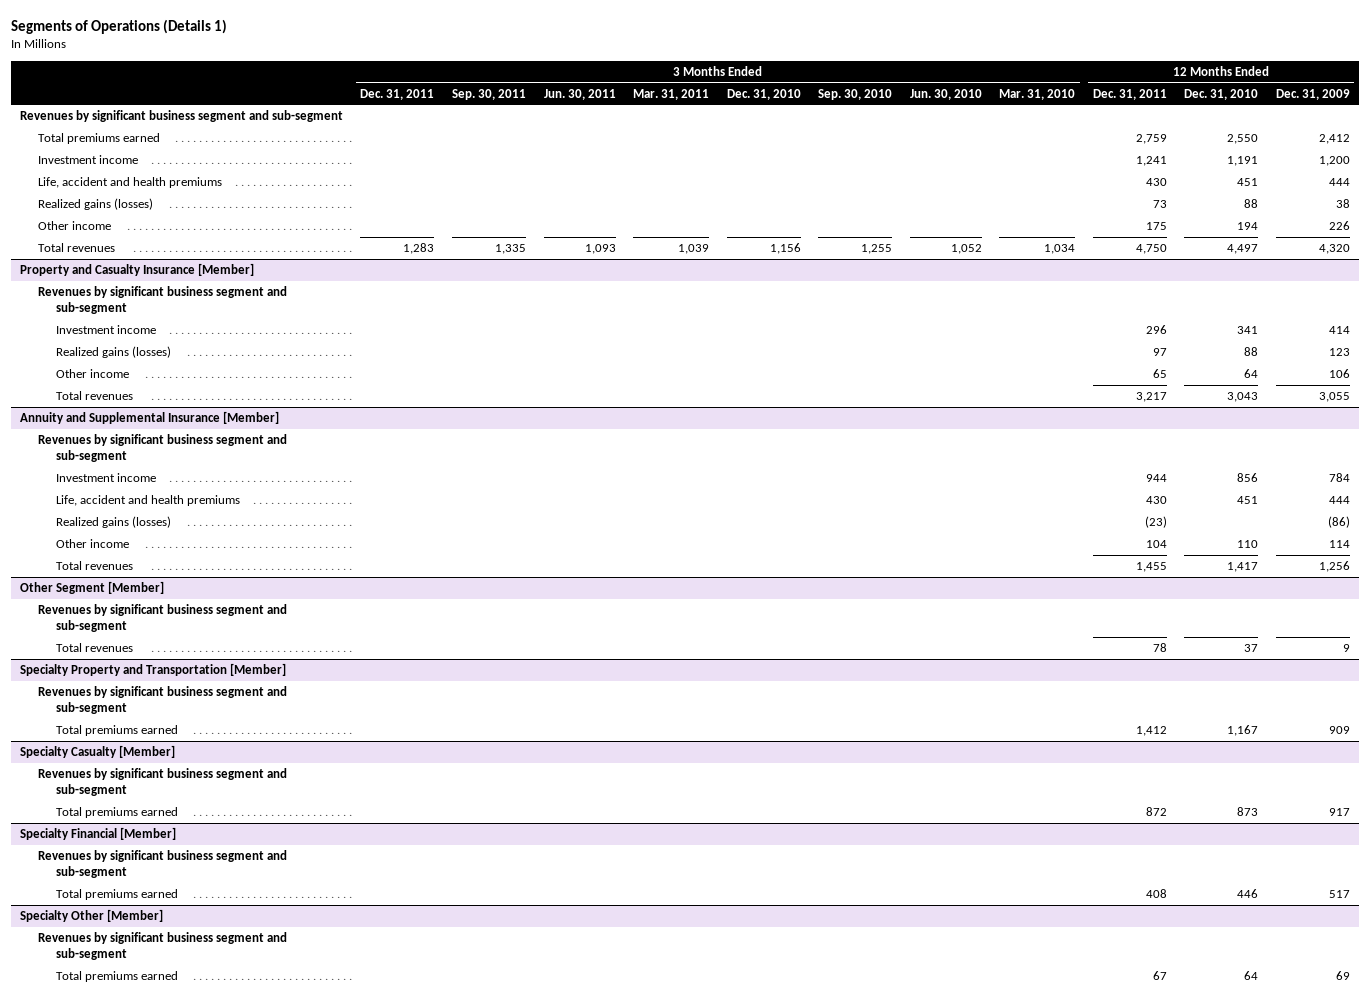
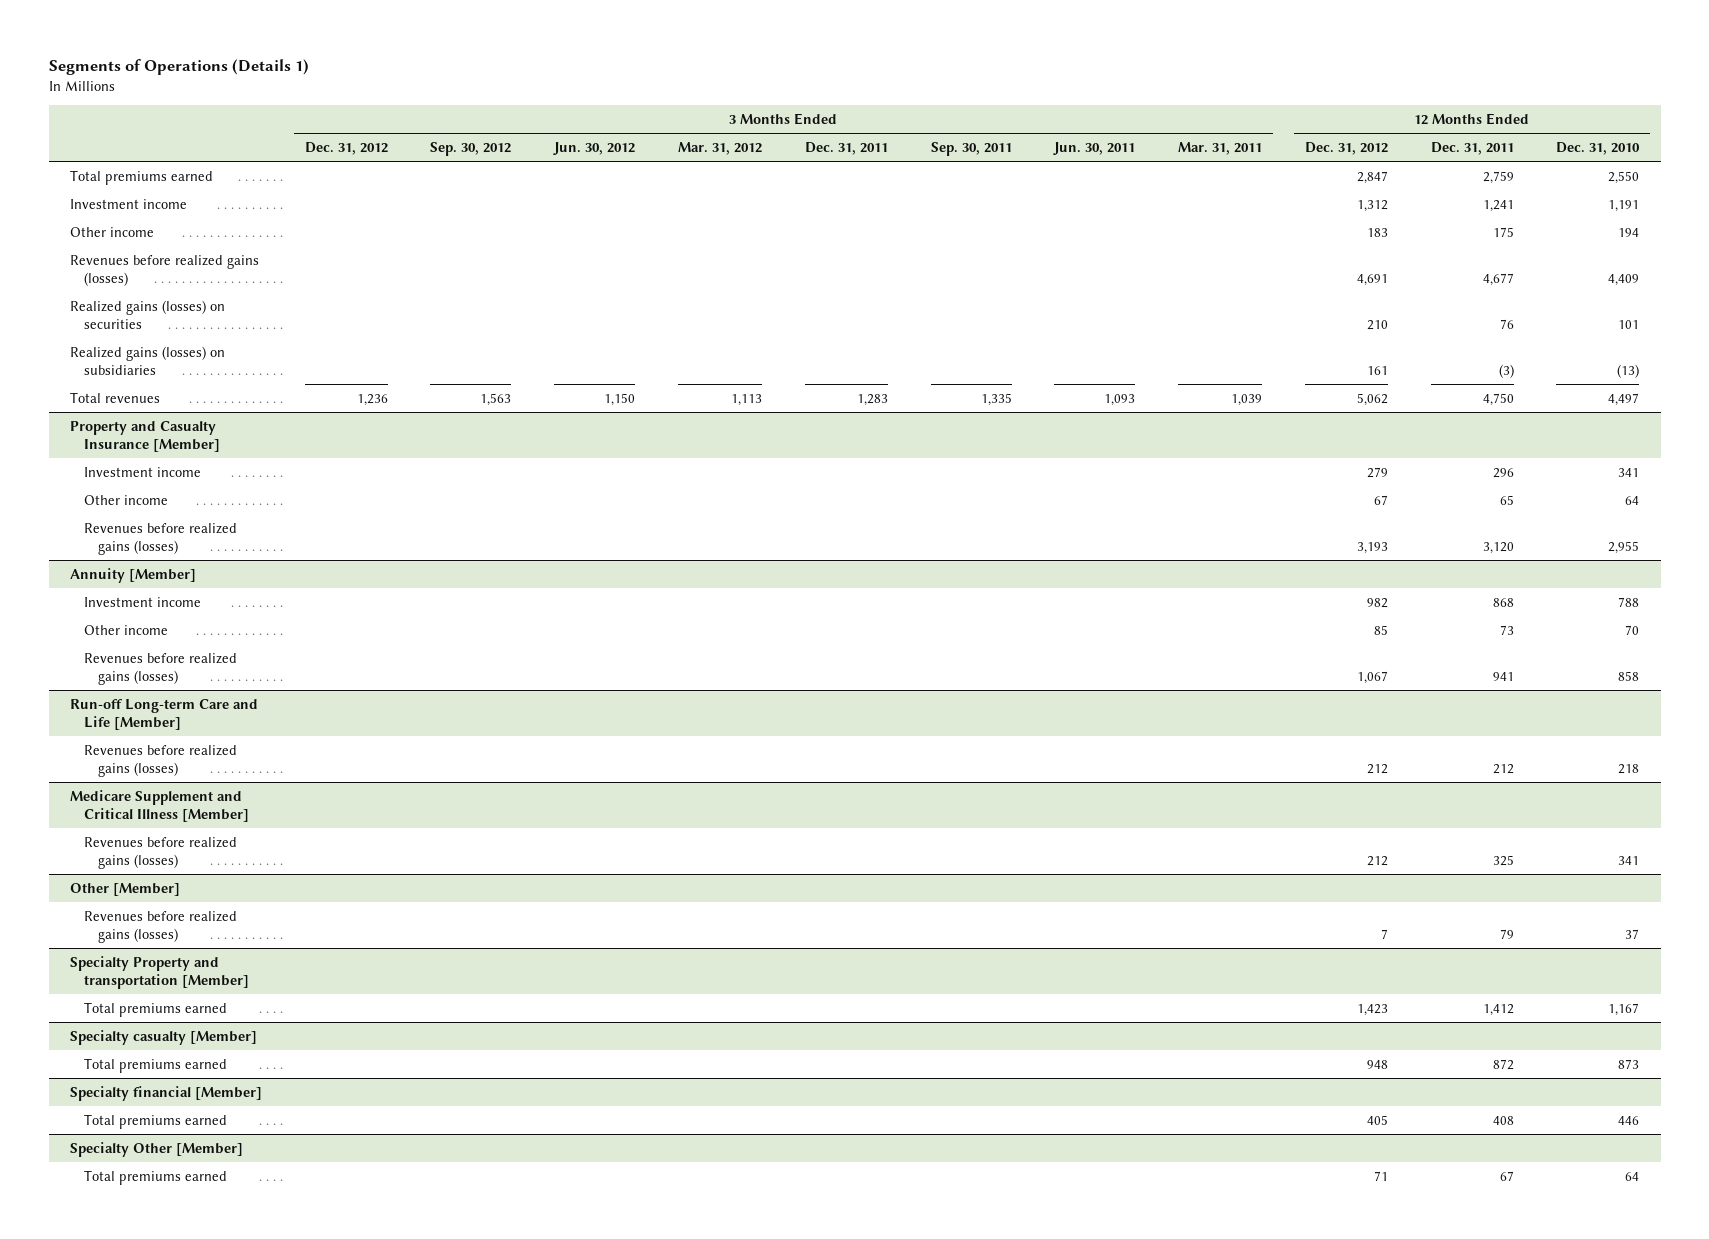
- | 3 Months Ended Dec. 31, 2011 | 3 Months Ended Sep. 30, 2011 | 3 Months Ended Jun. 30, 2011 | 3 Months Ended Mar. 31, 2011 | 3 Months Ended Dec. 31, 2010 | 3 Months Ended Sep. 30, 2010 | 3 Months Ended Jun. 30, 2010 | 3 Months Ended Mar. 31, 2010 | 12 Months Ended Dec. 31, 2011 | 12 Months Ended Dec. 31, 2010 | 12 Months Ended Dec. 31, 2009
+ | 3 Months Ended Dec. 31, 2012 | 3 Months Ended Sep. 30, 2012 | 3 Months Ended Jun. 30, 2012 | 3 Months Ended Mar. 31, 2012 | 3 Months Ended Dec. 31, 2011 | 3 Months Ended Sep. 30, 2011 | 3 Months Ended Jun. 30, 2011 | 3 Months Ended Mar. 31, 2011 | 12 Months Ended Dec. 31, 2012 | 12 Months Ended Dec. 31, 2011 | 12 Months Ended Dec. 31, 2010
- Revenues by significant business segment and sub-segment
- Life, accident and health premiums | | | | | | | | | 430 | 451 | 444
- Realized gains (losses) | | | | | | | | | 73 | 88 | 38
+ Revenues before realized gains (losses) | | | | | | | | | 4,691 | 4,677 | 4,409
+ Realized gains (losses) on securities | | | | | | | | | 210 | 76 | 101
+ Realized gains (losses) on subsidiaries | | | | | | | | | 161 | (3) | (13)
@ Property and Casualty Insurance [Member]
- Revenues by significant business segment and sub-segment
- Realized gains (losses) | | | | | | | | | 97 | 88 | 123
- Total revenues | | | | | | | | | 3,217 | 3,043 | 3,055
- Annuity and Supplemental Insurance [Member]
- Revenues by significant business segment and sub-segment
- Investment income | | | | | | | | | 944 | 856 | 784
- Life, accident and health premiums | | | | | | | | | 430 | 451 | 444
- Realized gains (losses) | | | | | | | | | (23) | | (86)
- Other income | | | | | | | | | 104 | 110 | 114
- Total revenues | | | | | | | | | 1,455 | 1,417 | 1,256
- Other Segment [Member]
- Revenues by significant business segment and sub-segment
- Total revenues | | | | | | | | | 78 | 37 | 9
- Specialty Property and Transportation [Member]
- Revenues by significant business segment and sub-segment
@ Property and Casualty Insurance [Member]
+ Revenues before realized gains (losses) | | | | | | | | | 3,193 | 3,120 | 2,955
+ Annuity [Member]
+ Investment income | | | | | | | | | 982 | 868 | 788
+ Other income | | | | | | | | | 85 | 73 | 70
+ Revenues before realized gains (losses) | | | | | | | | | 1,067 | 941 | 858
+ Run-off Long-term Care and Life [Member]
+ Revenues before realized gains (losses) | | | | | | | | | 212 | 212 | 218
+ Medicare Supplement and Critical Illness [Member]
+ Revenues before realized gains (losses) | | | | | | | | | 212 | 325 | 341
+ Other [Member]
+ Revenues before realized gains (losses) | | | | | | | | | 7 | 79 | 37
+ Specialty Property and transportation [Member]
- Specialty Casualty [Member]
- Revenues by significant business segment and sub-segment
+ Specialty casualty [Member]
- Specialty Financial [Member]
- Revenues by significant business segment and sub-segment
+ Specialty financial [Member]
@ Specialty Other [Member]
- Revenues by significant business segment and sub-segment

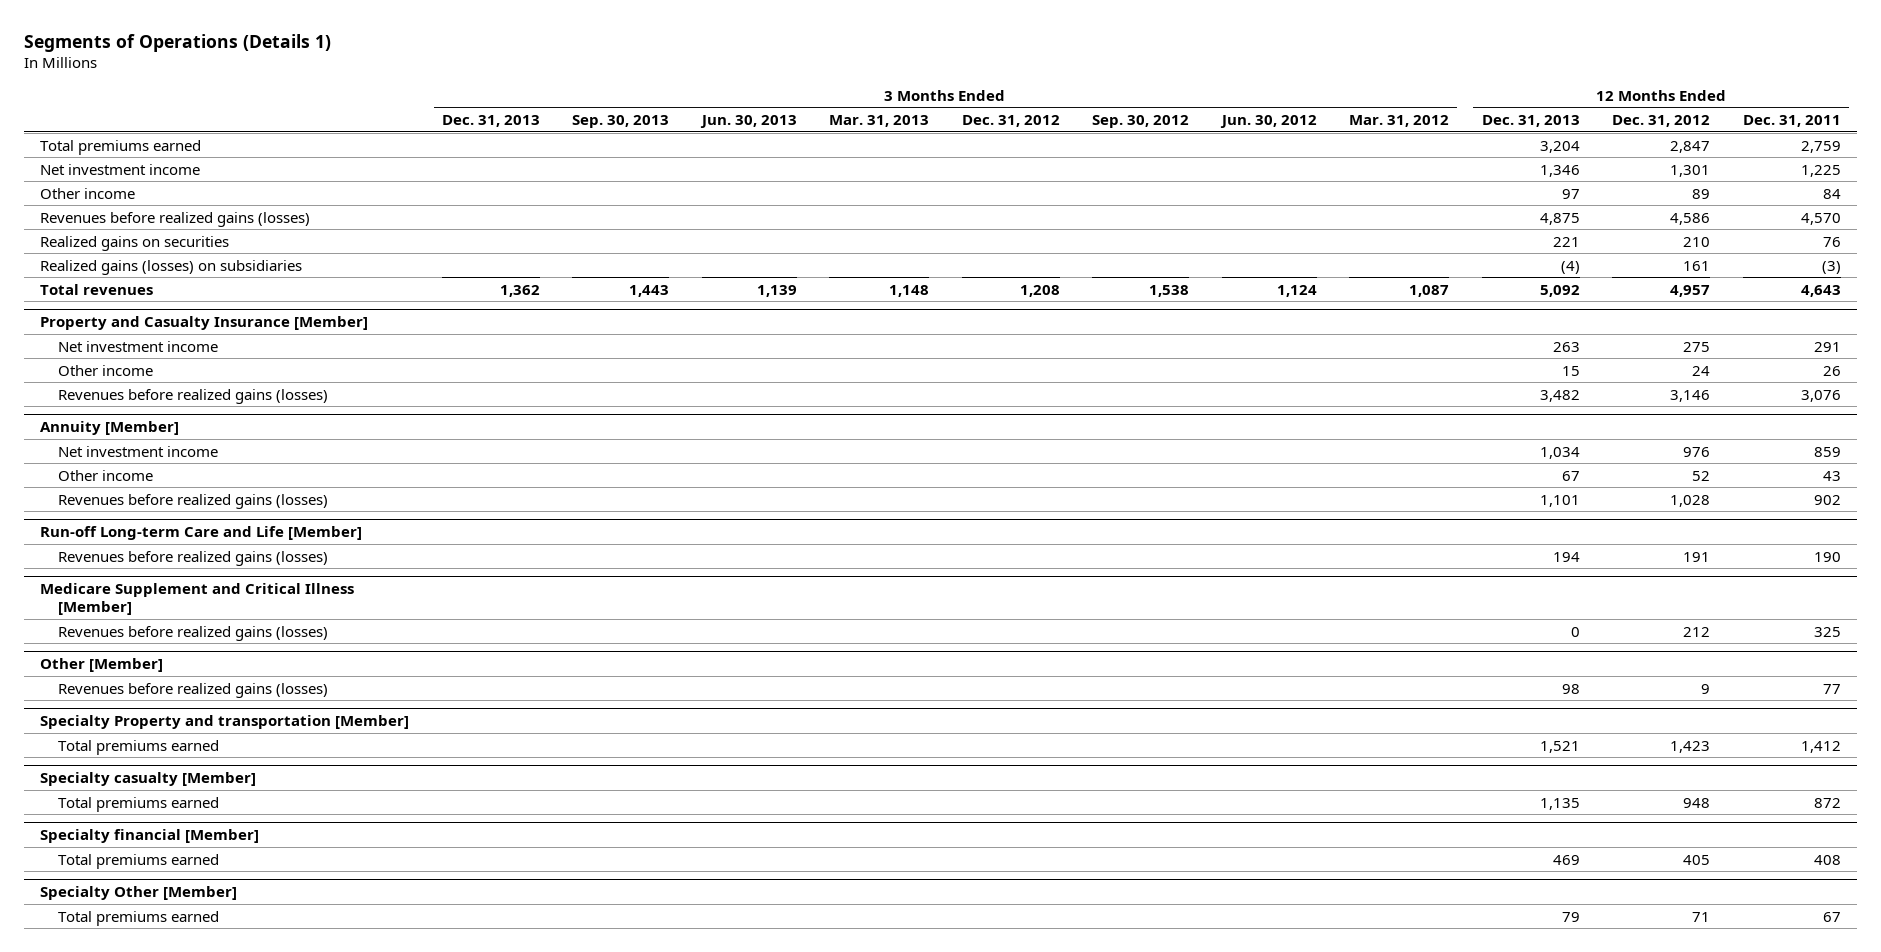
- | 3 Months Ended Dec. 31, 2012 | 3 Months Ended Sep. 30, 2012 | 3 Months Ended Jun. 30, 2012 | 3 Months Ended Mar. 31, 2012 | 3 Months Ended Dec. 31, 2011 | 3 Months Ended Sep. 30, 2011 | 3 Months Ended Jun. 30, 2011 | 3 Months Ended Mar. 31, 2011 | 12 Months Ended Dec. 31, 2012 | 12 Months Ended Dec. 31, 2011 | 12 Months Ended Dec. 31, 2010
+ | 3 Months Ended Dec. 31, 2013 | 3 Months Ended Sep. 30, 2013 | 3 Months Ended Jun. 30, 2013 | 3 Months Ended Mar. 31, 2013 | 3 Months Ended Dec. 31, 2012 | 3 Months Ended Sep. 30, 2012 | 3 Months Ended Jun. 30, 2012 | 3 Months Ended Mar. 31, 2012 | 12 Months Ended Dec. 31, 2013 | 12 Months Ended Dec. 31, 2012 | 12 Months Ended Dec. 31, 2011
- Investment income | | | | | | | | | 1,312 | 1,241 | 1,191
- Other income | | | | | | | | | 183 | 175 | 194
- Revenues before realized gains (losses) | | | | | | | | | 4,691 | 4,677 | 4,409
- Realized gains (losses) on securities | | | | | | | | | 210 | 76 | 101
+ Net investment income | | | | | | | | | 1,346 | 1,301 | 1,225
+ Other income | | | | | | | | | 97 | 89 | 84
+ Revenues before realized gains (losses) | | | | | | | | | 4,875 | 4,586 | 4,570
+ Realized gains on securities | | | | | | | | | 221 | 210 | 76
- Total revenues | 1,236 | 1,563 | 1,150 | 1,113 | 1,283 | 1,335 | 1,093 | 1,039 | 5,062 | 4,750 | 4,497
+ Total revenues | 1,362 | 1,443 | 1,139 | 1,148 | 1,208 | 1,538 | 1,124 | 1,087 | 5,092 | 4,957 | 4,643
@ Property and Casualty Insurance [Member]
- Investment income | | | | | | | | | 279 | 296 | 341
- Other income | | | | | | | | | 67 | 65 | 64
- Revenues before realized gains (losses) | | | | | | | | | 3,193 | 3,120 | 2,955
+ Net investment income | | | | | | | | | 263 | 275 | 291
+ Other income | | | | | | | | | 15 | 24 | 26
+ Revenues before realized gains (losses) | | | | | | | | | 3,482 | 3,146 | 3,076
@ Annuity [Member]
- Investment income | | | | | | | | | 982 | 868 | 788
- Other income | | | | | | | | | 85 | 73 | 70
- Revenues before realized gains (losses) | | | | | | | | | 1,067 | 941 | 858
+ Net investment income | | | | | | | | | 1,034 | 976 | 859
+ Other income | | | | | | | | | 67 | 52 | 43
+ Revenues before realized gains (losses) | | | | | | | | | 1,101 | 1,028 | 902
@ Run-off Long-term Care and Life [Member]
- Revenues before realized gains (losses) | | | | | | | | | 212 | 212 | 218
+ Revenues before realized gains (losses) | | | | | | | | | 194 | 191 | 190
@ Other [Member]
- Revenues before realized gains (losses) | | | | | | | | | 7 | 79 | 37
+ Revenues before realized gains (losses) | | | | | | | | | 98 | 9 | 77

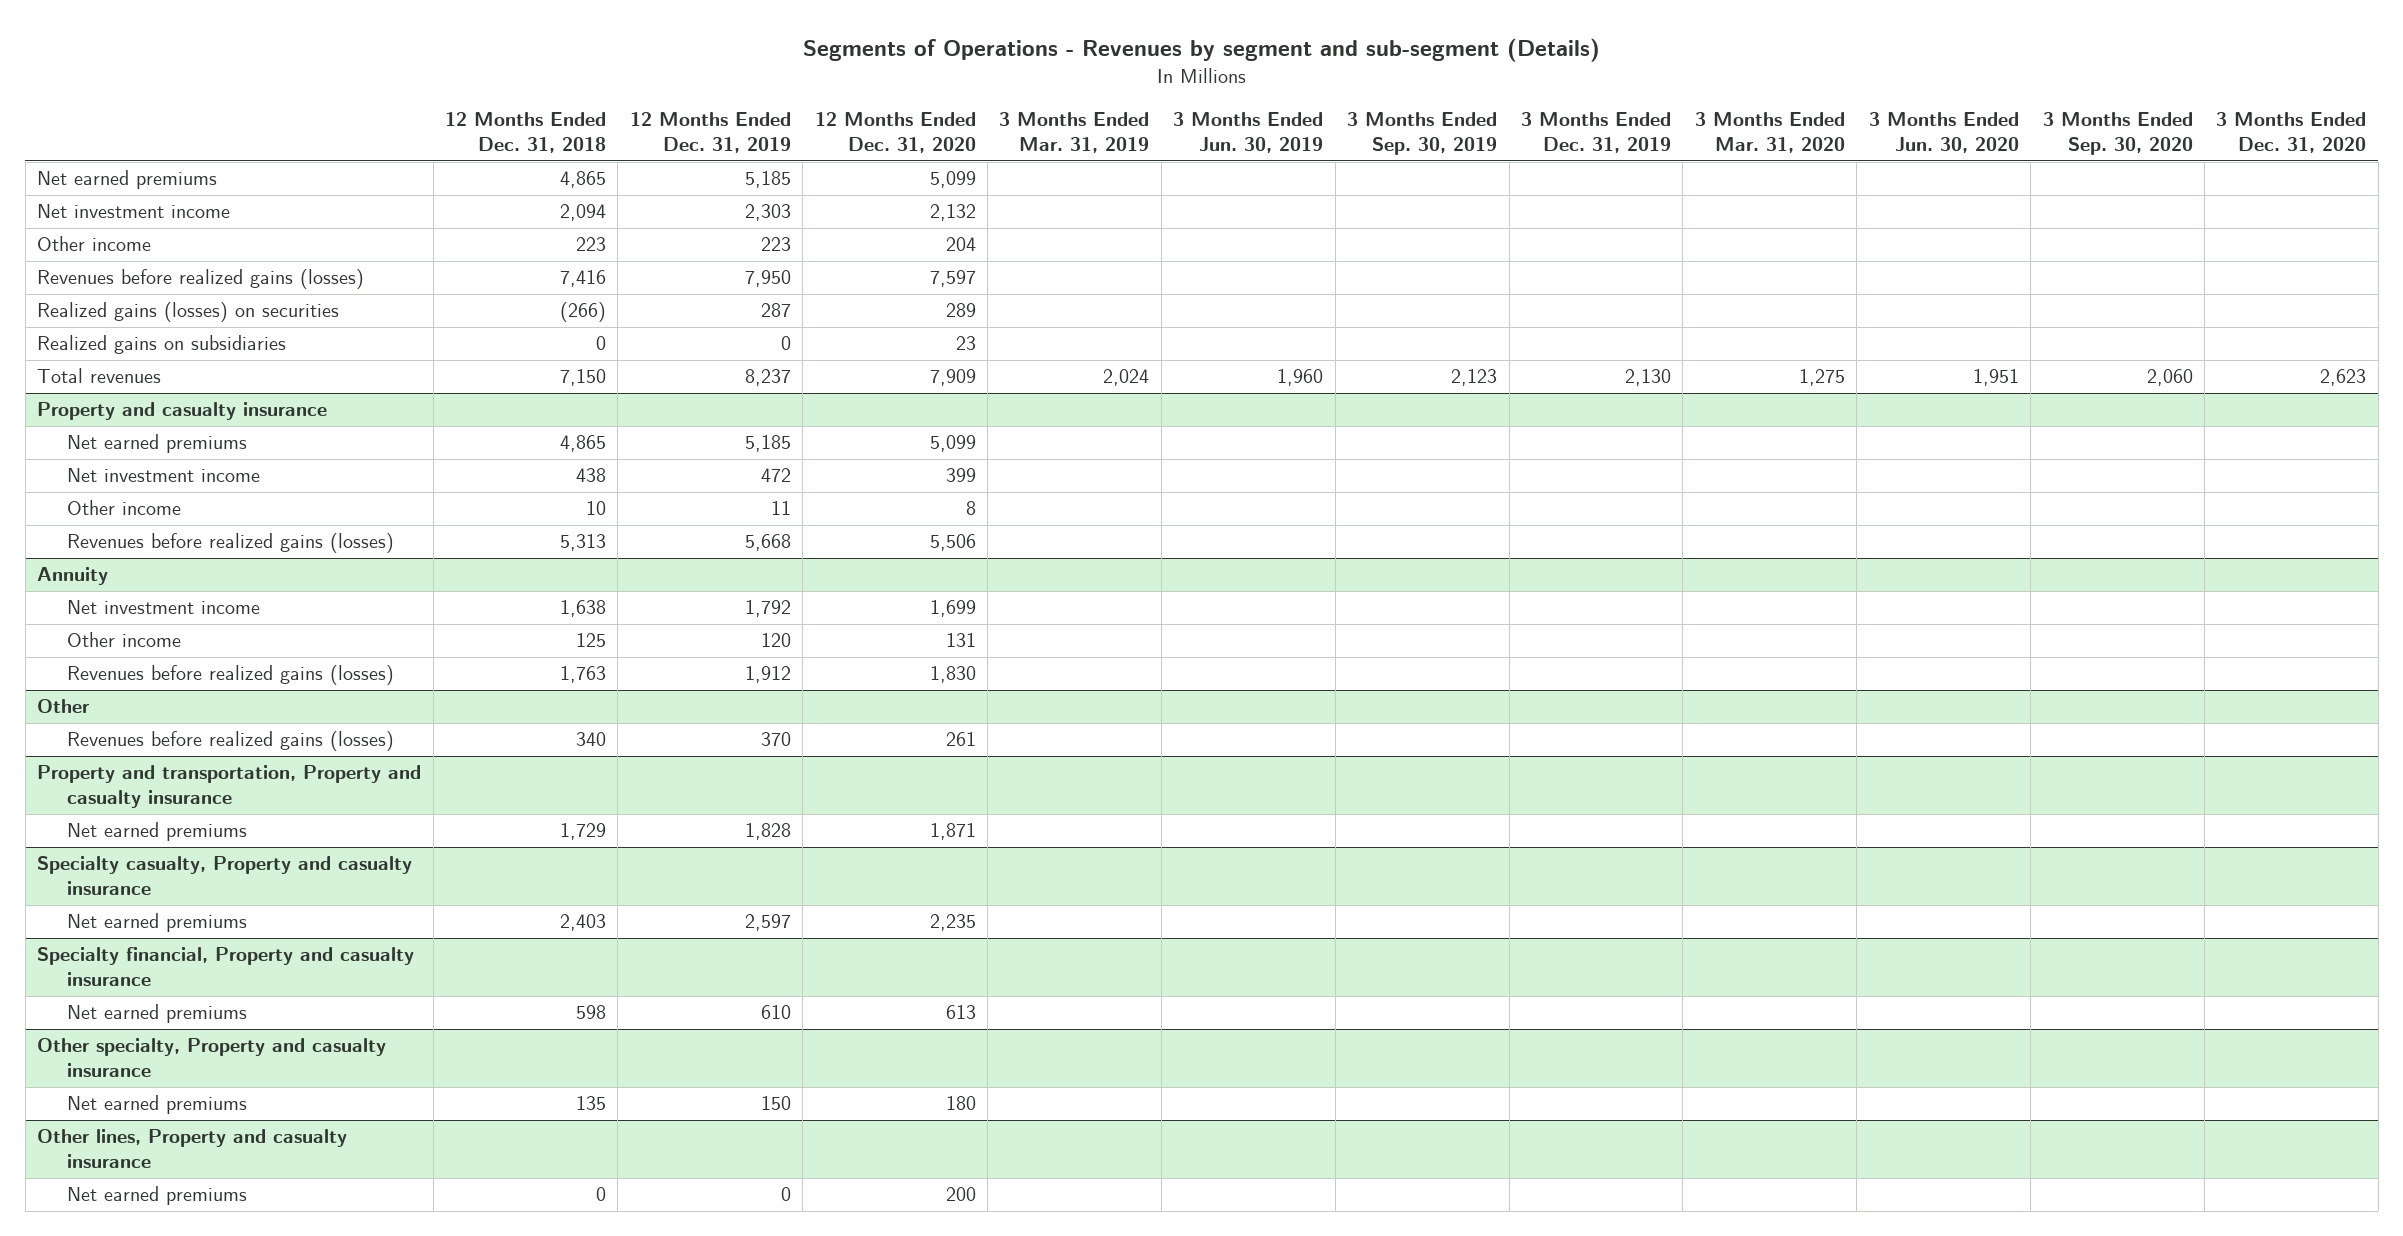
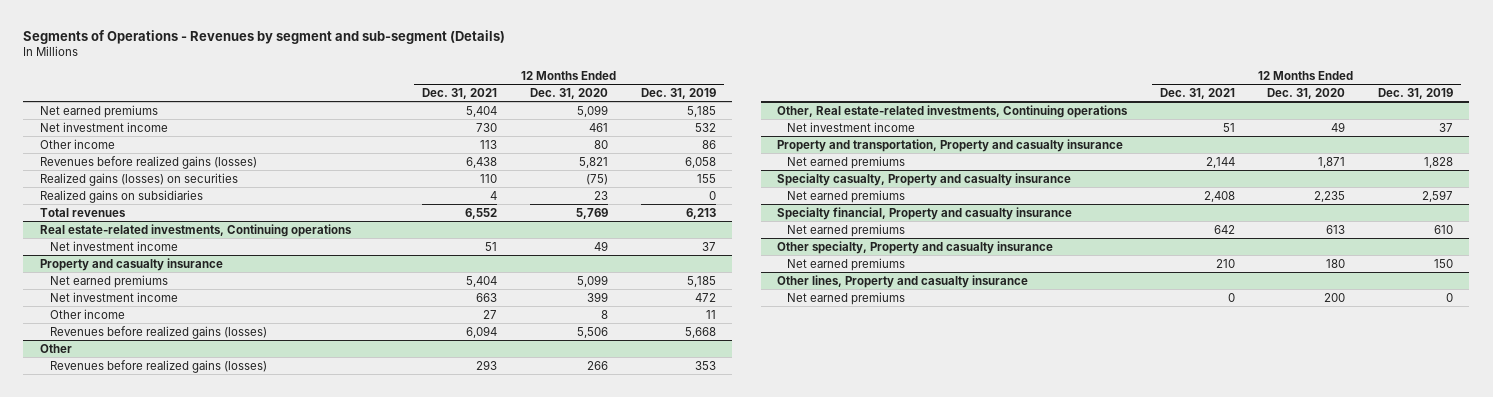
- | 12 Months Ended Dec. 31, 2018 | 12 Months Ended Dec. 31, 2019 | 12 Months Ended Dec. 31, 2020 | 3 Months Ended Mar. 31, 2019 | 3 Months Ended Jun. 30, 2019 | 3 Months Ended Sep. 30, 2019 | 3 Months Ended Dec. 31, 2019 | 3 Months Ended Mar. 31, 2020 | 3 Months Ended Jun. 30, 2020 | 3 Months Ended Sep. 30, 2020 | 3 Months Ended Dec. 31, 2020
+ | 12 Months Ended Dec. 31, 2021 | 12 Months Ended Dec. 31, 2020 | 12 Months Ended Dec. 31, 2019
- Net investment income | 2,094 | 2,303 | 2,132 | | | | | | | |
- Other income | 223 | 223 | 204 | | | | | | | |
- Revenues before realized gains (losses) | 7,416 | 7,950 | 7,597 | | | | | | | |
- Realized gains (losses) on securities | (266) | 287 | 289 | | | | | | | |
+ Net investment income | 730 | 461 | 532
+ Other income | 113 | 80 | 86
+ Revenues before realized gains (losses) | 6,438 | 5,821 | 6,058
+ Realized gains (losses) on securities | 110 | (75) | 155
- Total revenues | 7,150 | 8,237 | 7,909 | 2,024 | 1,960 | 2,123 | 2,130 | 1,275 | 1,951 | 2,060 | 2,623
+ Total revenues | 6,552 | 5,769 | 6,213
+ Real estate-related investments, Continuing operations
+ Net investment income | 51 | 49 | 37
- Annuity
- Net investment income | 1,638 | 1,792 | 1,699 | | | | | | | |
- Other income | 125 | 120 | 131 | | | | | | | |
- Revenues before realized gains (losses) | 1,763 | 1,912 | 1,830 | | | | | | | |
@ Other
- Revenues before realized gains (losses) | 340 | 370 | 261 | | | | | | | |
+ Revenues before realized gains (losses) | 293 | 266 | 353
+ Other, Real estate-related investments, Continuing operations
+ Net investment income | 51 | 49 | 37

